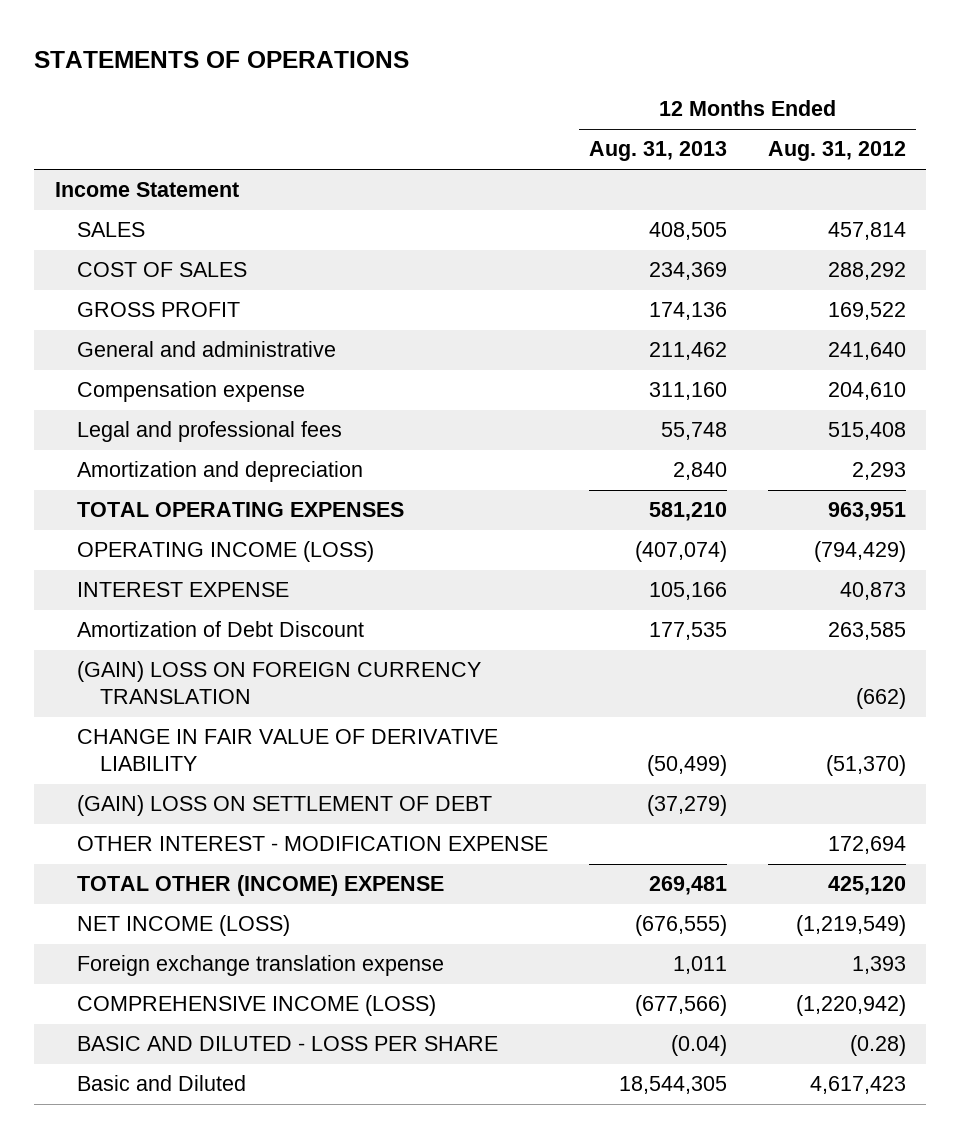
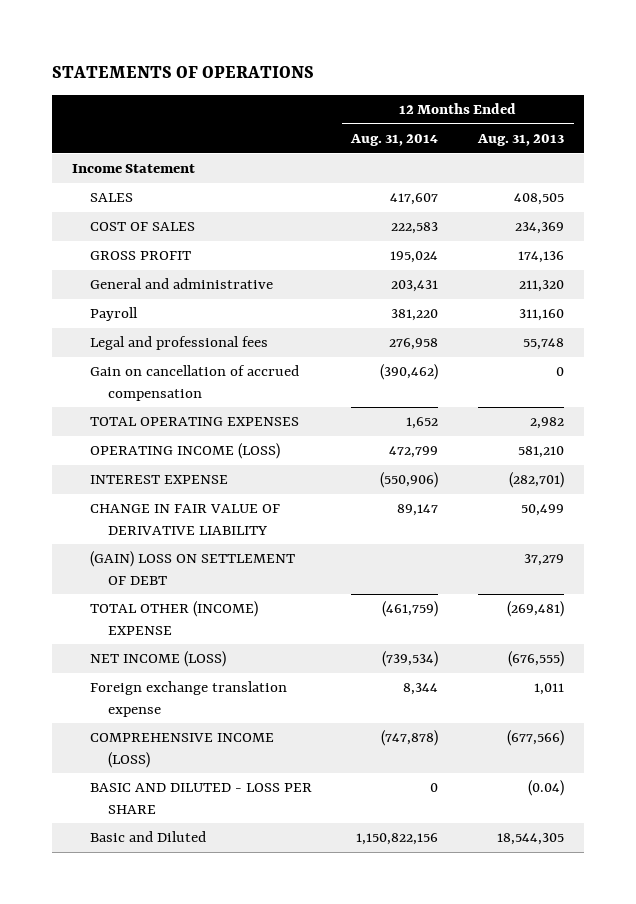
- | 12 Months Ended Aug. 31, 2013 | 12 Months Ended Aug. 31, 2012
+ | 12 Months Ended Aug. 31, 2014 | 12 Months Ended Aug. 31, 2013
- General and administrative | 211,462 | 241,640
- Compensation expense | 311,160 | 204,610
+ General and administrative | 203,431 | 211,320
+ Payroll | 381,220 | 311,160
- Amortization and depreciation | 2,840 | 2,293
- TOTAL OPERATING EXPENSES | 581,210 | 963,951
- OPERATING INCOME (LOSS) | (407,074) | (794,429)
- INTEREST EXPENSE | 105,166 | 40,873
- Amortization of Debt Discount | 177,535 | 263,585
- (GAIN) LOSS ON FOREIGN CURRENCY TRANSLATION | | (662)
- CHANGE IN FAIR VALUE OF DERIVATIVE LIABILITY | (50,499) | (51,370)
- (GAIN) LOSS ON SETTLEMENT OF DEBT | (37,279) |
- OTHER INTEREST - MODIFICATION EXPENSE | | 172,694
- TOTAL OTHER (INCOME) EXPENSE | 269,481 | 425,120
+ Gain on cancellation of accrued compensation | (390,462) | 0
+ TOTAL OPERATING EXPENSES | 1,652 | 2,982
+ OPERATING INCOME (LOSS) | 472,799 | 581,210
+ INTEREST EXPENSE | (550,906) | (282,701)
+ CHANGE IN FAIR VALUE OF DERIVATIVE LIABILITY | 89,147 | 50,499
+ (GAIN) LOSS ON SETTLEMENT OF DEBT | | 37,279
+ TOTAL OTHER (INCOME) EXPENSE | (461,759) | (269,481)

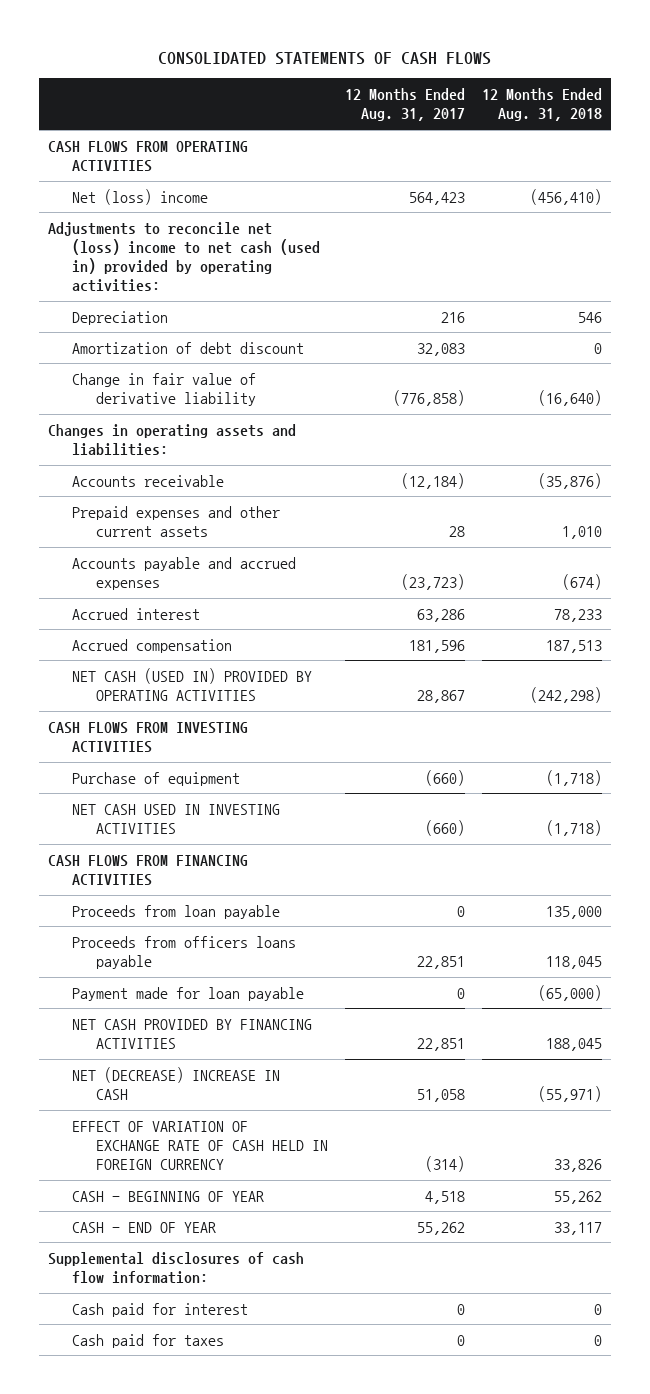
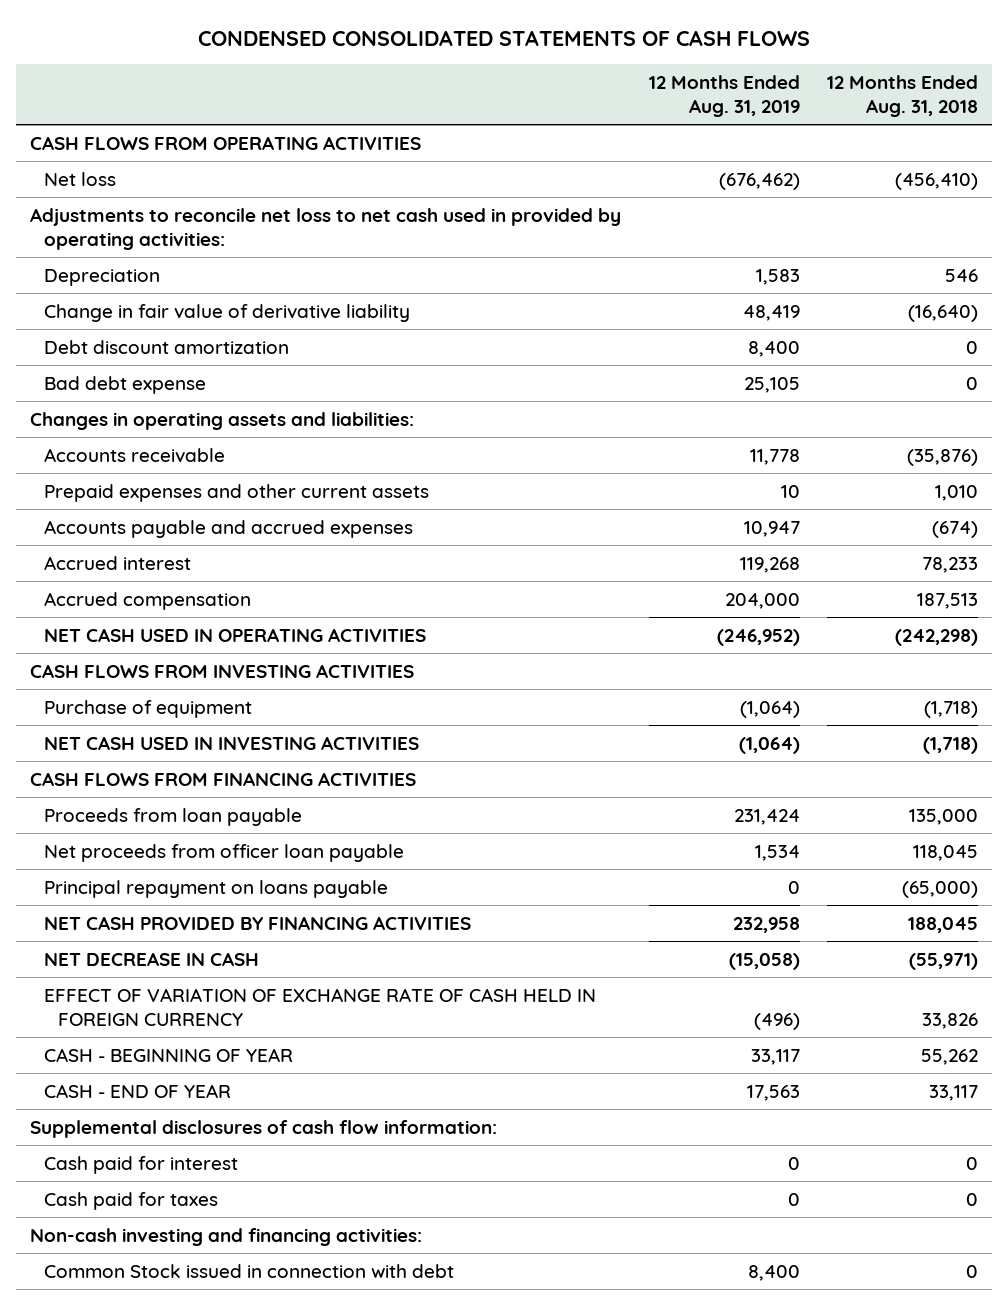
- CONSOLIDATED STATEMENTS OF CASH FLOWS
+ CONDENSED CONSOLIDATED STATEMENTS OF CASH FLOWS
- | 12 Months Ended Aug. 31, 2017 | 12 Months Ended Aug. 31, 2018
+ | 12 Months Ended Aug. 31, 2019 | 12 Months Ended Aug. 31, 2018
- Net (loss) income | 564,423 | (456,410)
- Adjustments to reconcile net (loss) income to net cash (used in) provided by operating activities:
+ Net loss | (676,462) | (456,410)
+ Adjustments to reconcile net loss to net cash used in provided by operating activities:
- Amortization of debt discount | 32,083 | 0
+ Debt discount amortization | 8,400 | 0
+ Bad debt expense | 25,105 | 0
- NET CASH (USED IN) PROVIDED BY OPERATING ACTIVITIES | 28,867 | (242,298)
+ NET CASH USED IN OPERATING ACTIVITIES | (246,952) | (242,298)
- Proceeds from officers loans payable | 22,851 | 118,045
- Payment made for loan payable | 0 | (65,000)
+ Net proceeds from officer loan payable | 1,534 | 118,045
+ Principal repayment on loans payable | 0 | (65,000)
- NET (DECREASE) INCREASE IN CASH | 51,058 | (55,971)
+ NET DECREASE IN CASH | (15,058) | (55,971)
+ Non-cash investing and financing activities:
+ Common Stock issued in connection with debt | 8,400 | 0

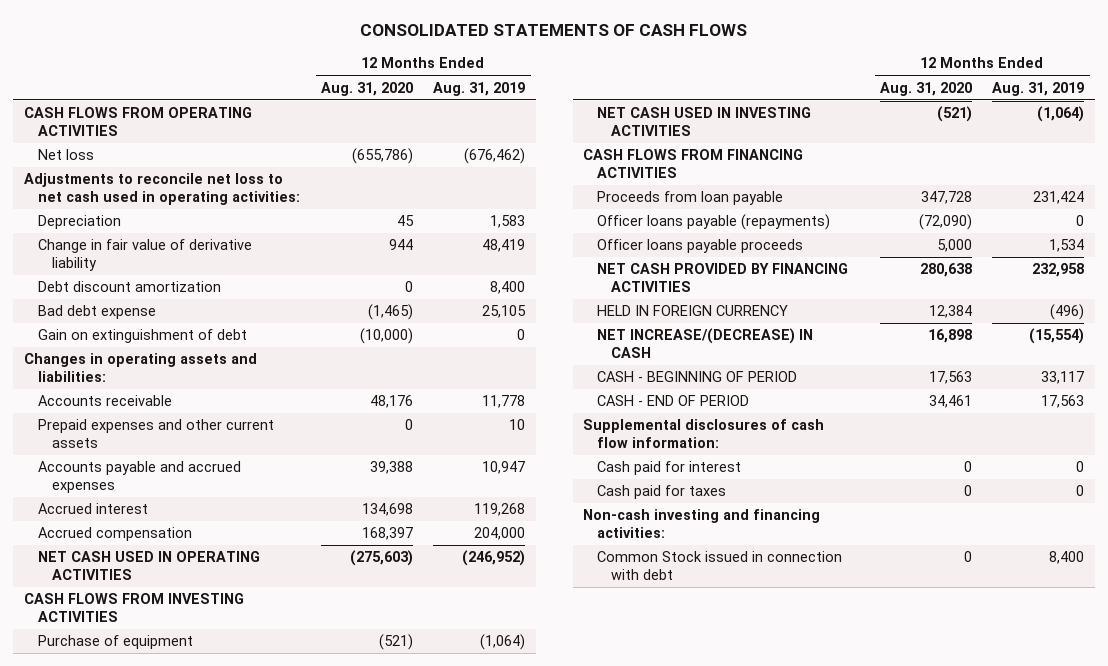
- CONDENSED CONSOLIDATED STATEMENTS OF CASH FLOWS
+ CONSOLIDATED STATEMENTS OF CASH FLOWS
- | 12 Months Ended Aug. 31, 2019 | 12 Months Ended Aug. 31, 2018
+ | 12 Months Ended Aug. 31, 2020 | 12 Months Ended Aug. 31, 2019
- Adjustments to reconcile net loss to net cash used in provided by operating activities:
+ Adjustments to reconcile net loss to net cash used in operating activities:
+ Gain on extinguishment of debt | (10,000) | 0
- Net proceeds from officer loan payable | 1,534 | 118,045
- Principal repayment on loans payable | 0 | (65,000)
+ Officer loans payable (repayments) | (72,090) | 0
+ Officer loans payable proceeds | 5,000 | 1,534
- NET DECREASE IN CASH | (15,058) | (55,971)
- EFFECT OF VARIATION OF EXCHANGE RATE OF CASH HELD IN FOREIGN CURRENCY | (496) | 33,826
- CASH - BEGINNING OF YEAR | 33,117 | 55,262
- CASH - END OF YEAR | 17,563 | 33,117
+ HELD IN FOREIGN CURRENCY | 12,384 | (496)
+ NET INCREASE/(DECREASE) IN CASH | 16,898 | (15,554)
+ CASH - BEGINNING OF PERIOD | 17,563 | 33,117
+ CASH - END OF PERIOD | 34,461 | 17,563

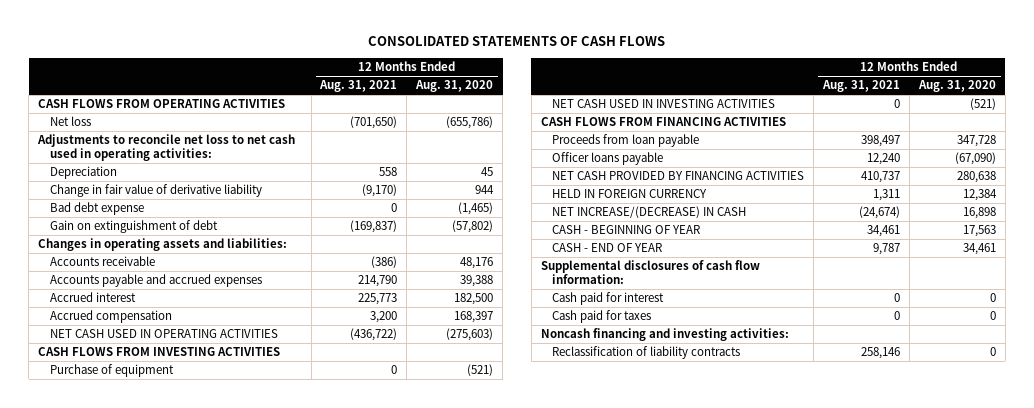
- | 12 Months Ended Aug. 31, 2020 | 12 Months Ended Aug. 31, 2019
+ | 12 Months Ended Aug. 31, 2021 | 12 Months Ended Aug. 31, 2020
- Debt discount amortization | 0 | 8,400
- Gain on extinguishment of debt | (10,000) | 0
+ Gain on extinguishment of debt | (169,837) | (57,802)
- Prepaid expenses and other current assets | 0 | 10
- Accrued interest | 134,698 | 119,268
+ Accrued interest | 225,773 | 182,500
- Officer loans payable (repayments) | (72,090) | 0
- Officer loans payable proceeds | 5,000 | 1,534
+ Officer loans payable | 12,240 | (67,090)
- CASH - BEGINNING OF PERIOD | 17,563 | 33,117
- CASH - END OF PERIOD | 34,461 | 17,563
+ CASH - BEGINNING OF YEAR | 34,461 | 17,563
+ CASH - END OF YEAR | 9,787 | 34,461
- Non-cash investing and financing activities:
- Common Stock issued in connection with debt | 0 | 8,400
+ Noncash financing and investing activities:
+ Reclassification of liability contracts | 258,146 | 0

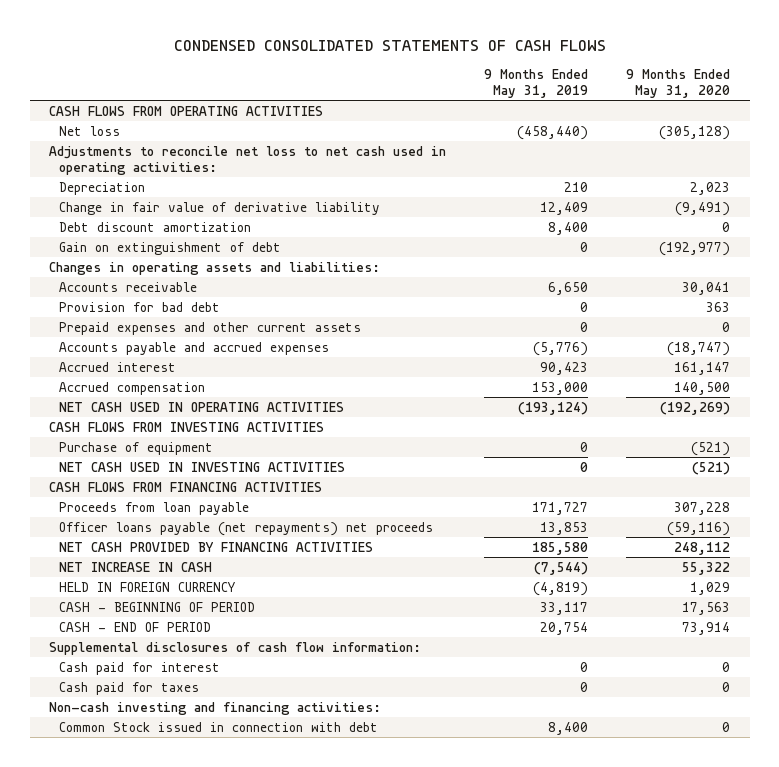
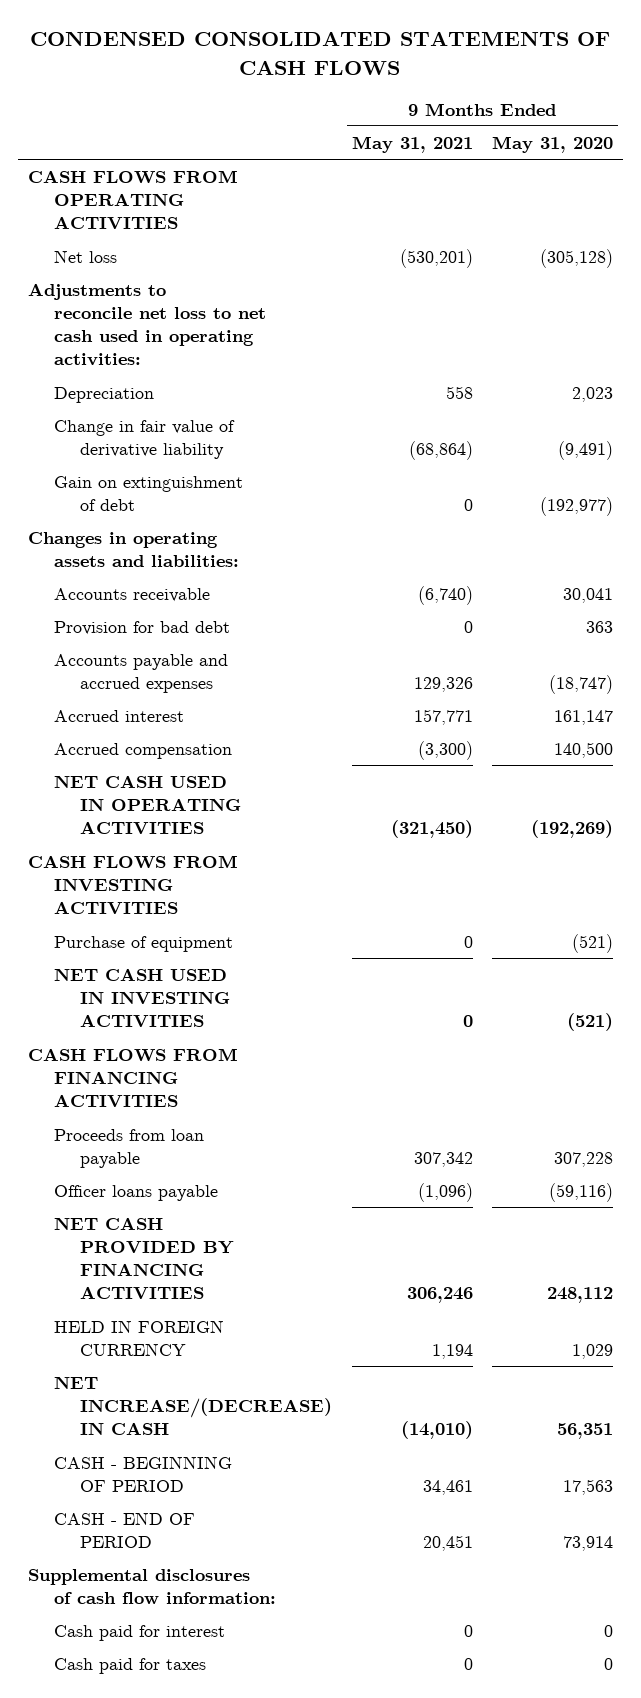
- | 9 Months Ended May 31, 2019 | 9 Months Ended May 31, 2020
+ | 9 Months Ended May 31, 2021 | 9 Months Ended May 31, 2020
- Debt discount amortization | 8,400 | 0
- Prepaid expenses and other current assets | 0 | 0
- Officer loans payable (net repayments) net proceeds | 13,853 | (59,116)
+ Officer loans payable | (1,096) | (59,116)
- NET INCREASE IN CASH | (7,544) | 55,322
+ NET INCREASE/(DECREASE) IN CASH | (14,010) | 56,351
- Non-cash investing and financing activities:
- Common Stock issued in connection with debt | 8,400 | 0

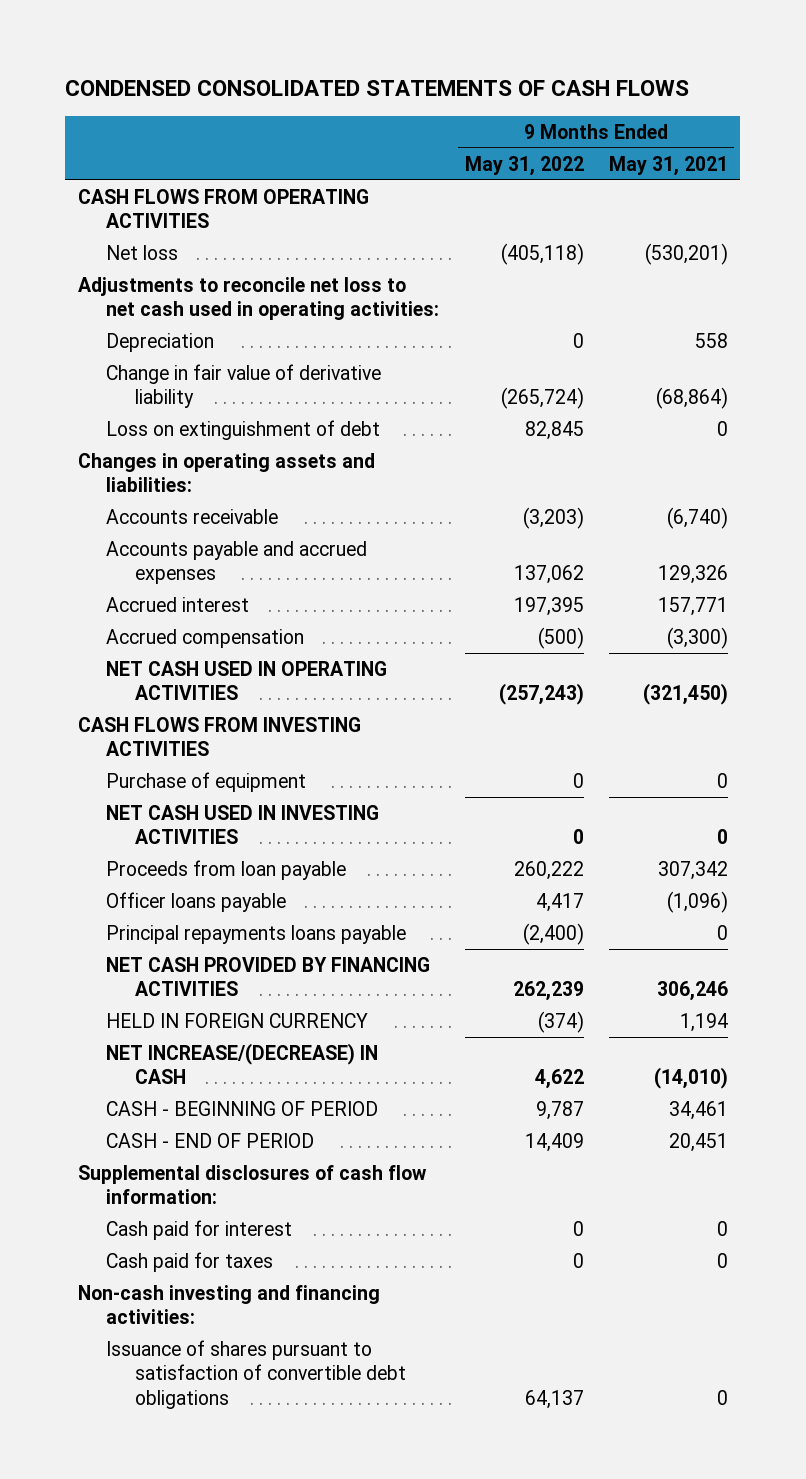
- | 9 Months Ended May 31, 2021 | 9 Months Ended May 31, 2020
+ | 9 Months Ended May 31, 2022 | 9 Months Ended May 31, 2021
- Gain on extinguishment of debt | 0 | (192,977)
+ Loss on extinguishment of debt | 82,845 | 0
- Provision for bad debt | 0 | 363
- CASH FLOWS FROM FINANCING ACTIVITIES
+ Principal repayments loans payable | (2,400) | 0
+ Non-cash investing and financing activities:
+ Issuance of shares pursuant to satisfaction of convertible debt obligations | 64,137 | 0

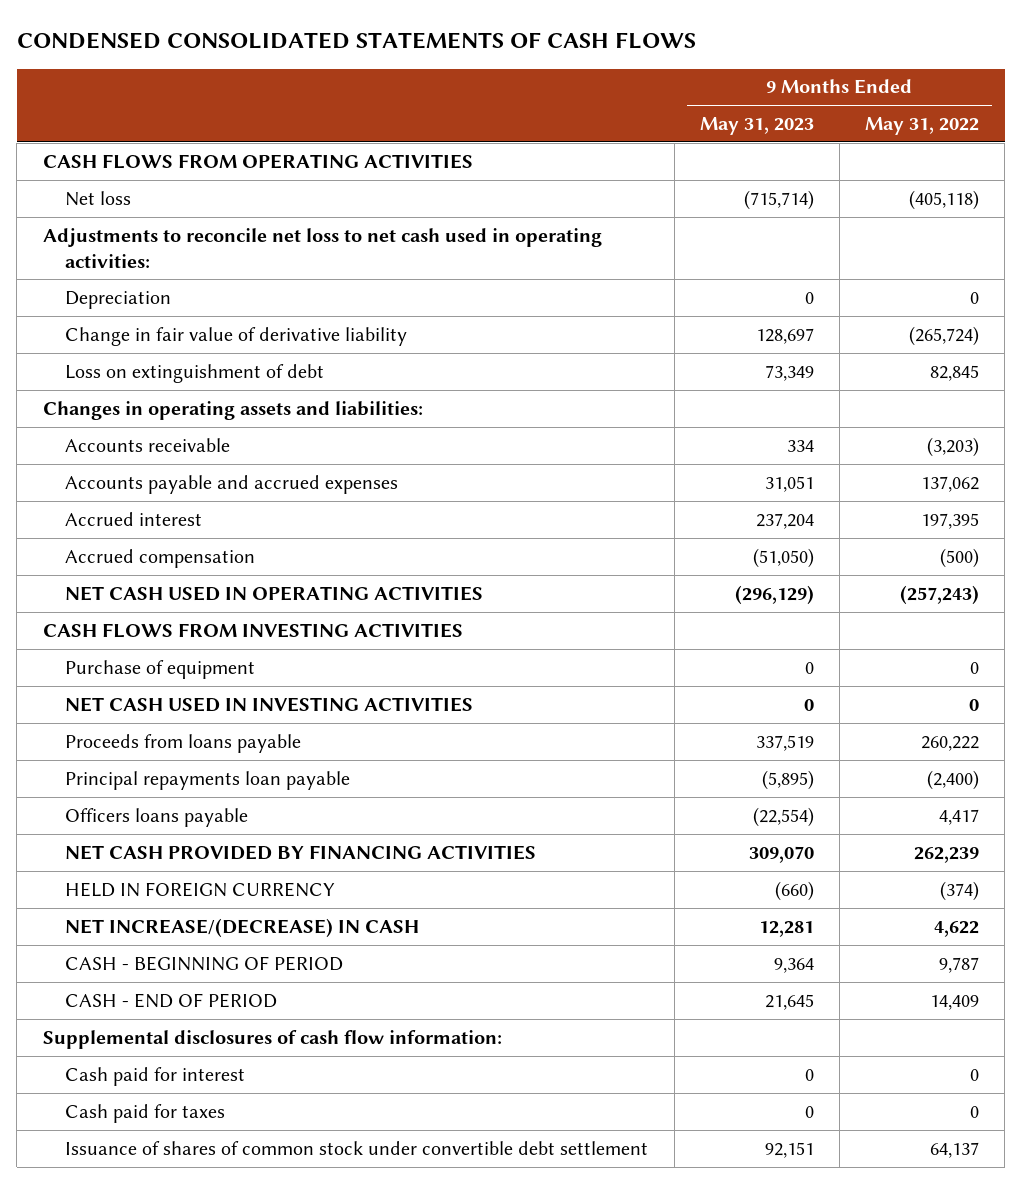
- | 9 Months Ended May 31, 2022 | 9 Months Ended May 31, 2021
+ | 9 Months Ended May 31, 2023 | 9 Months Ended May 31, 2022
- Proceeds from loan payable | 260,222 | 307,342
- Officer loans payable | 4,417 | (1,096)
- Principal repayments loans payable | (2,400) | 0
+ Proceeds from loans payable | 337,519 | 260,222
+ Principal repayments loan payable | (5,895) | (2,400)
+ Officers loans payable | (22,554) | 4,417
- Non-cash investing and financing activities:
- Issuance of shares pursuant to satisfaction of convertible debt obligations | 64,137 | 0
+ Issuance of shares of common stock under convertible debt settlement | 92,151 | 64,137

